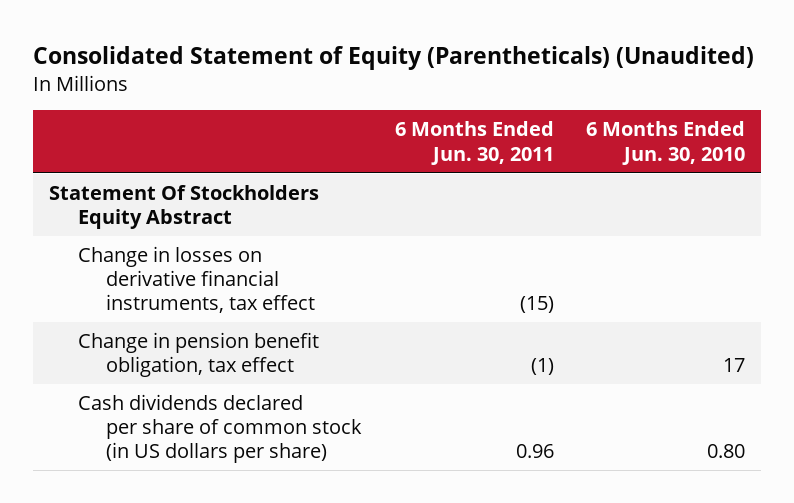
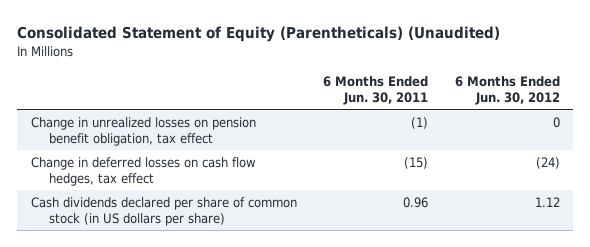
- | 6 Months Ended Jun. 30, 2011 | 6 Months Ended Jun. 30, 2010
+ | 6 Months Ended Jun. 30, 2011 | 6 Months Ended Jun. 30, 2012
- Statement Of Stockholders Equity Abstract
- Change in losses on derivative financial instruments, tax effect | (15) |
- Change in pension benefit obligation, tax effect | (1) | 17
+ Change in unrealized losses on pension benefit obligation, tax effect | (1) | 0
+ Change in deferred losses on cash flow hedges, tax effect | (15) | (24)

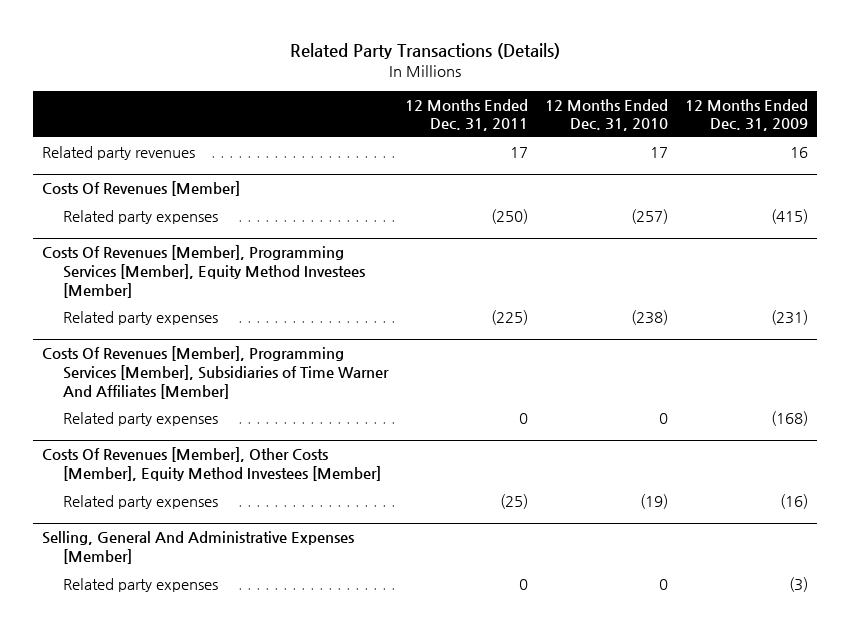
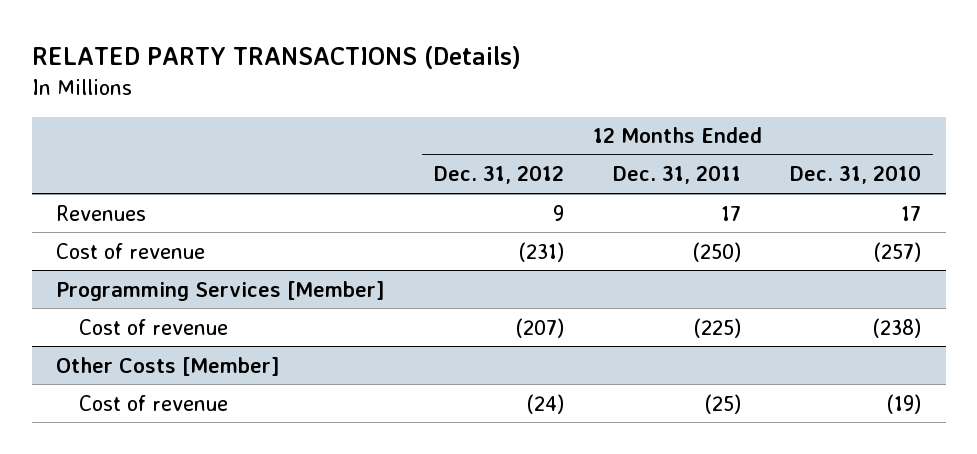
- Related Party Transactions (Details)
+ RELATED PARTY TRANSACTIONS (Details)
- | 12 Months Ended Dec. 31, 2011 | 12 Months Ended Dec. 31, 2010 | 12 Months Ended Dec. 31, 2009
+ | 12 Months Ended Dec. 31, 2012 | 12 Months Ended Dec. 31, 2011 | 12 Months Ended Dec. 31, 2010
- Related party revenues | 17 | 17 | 16
- Costs Of Revenues [Member]
- Related party expenses | (250) | (257) | (415)
- Costs Of Revenues [Member], Programming Services [Member], Equity Method Investees [Member]
- Related party expenses | (225) | (238) | (231)
- Costs Of Revenues [Member], Programming Services [Member], Subsidiaries of Time Warner And Affiliates [Member]
- Related party expenses | 0 | 0 | (168)
- Costs Of Revenues [Member], Other Costs [Member], Equity Method Investees [Member]
- Related party expenses | (25) | (19) | (16)
- Selling, General And Administrative Expenses [Member]
- Related party expenses | 0 | 0 | (3)
+ Revenues | 9 | 17 | 17
+ Cost of revenue | (231) | (250) | (257)
+ Programming Services [Member]
+ Cost of revenue | (207) | (225) | (238)
+ Other Costs [Member]
+ Cost of revenue | (24) | (25) | (19)

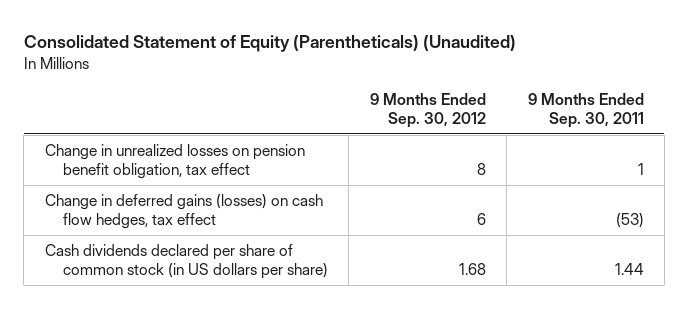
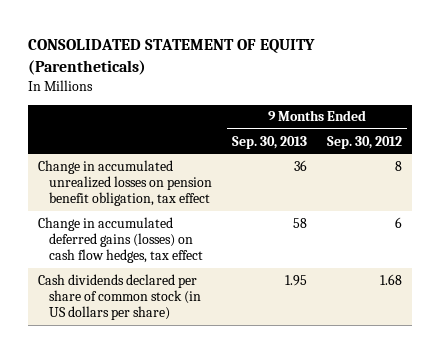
- Consolidated Statement of Equity (Parentheticals) (Unaudited)
+ CONSOLIDATED STATEMENT OF EQUITY (Parentheticals)
- | 9 Months Ended Sep. 30, 2012 | 9 Months Ended Sep. 30, 2011
+ | 9 Months Ended Sep. 30, 2013 | 9 Months Ended Sep. 30, 2012
- Change in unrealized losses on pension benefit obligation, tax effect | 8 | 1
- Change in deferred gains (losses) on cash flow hedges, tax effect | 6 | (53)
+ Change in accumulated unrealized losses on pension benefit obligation, tax effect | 36 | 8
+ Change in accumulated deferred gains (losses) on cash flow hedges, tax effect | 58 | 6

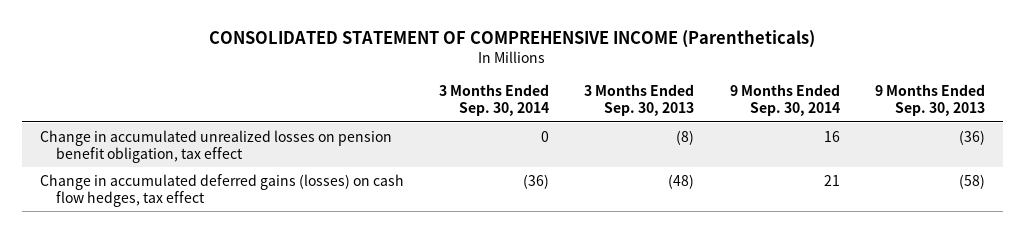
- CONSOLIDATED STATEMENT OF EQUITY (Parentheticals)
+ CONSOLIDATED STATEMENT OF COMPREHENSIVE INCOME (Parentheticals)
- | 9 Months Ended Sep. 30, 2013 | 9 Months Ended Sep. 30, 2012
+ | 3 Months Ended Sep. 30, 2014 | 3 Months Ended Sep. 30, 2013 | 9 Months Ended Sep. 30, 2014 | 9 Months Ended Sep. 30, 2013
- Change in accumulated unrealized losses on pension benefit obligation, tax effect | 36 | 8
- Change in accumulated deferred gains (losses) on cash flow hedges, tax effect | 58 | 6
- Cash dividends declared per share of common stock (in US dollars per share) | 1.95 | 1.68
+ Change in accumulated unrealized losses on pension benefit obligation, tax effect | 0 | (8) | 16 | (36)
+ Change in accumulated deferred gains (losses) on cash flow hedges, tax effect | (36) | (48) | 21 | (58)

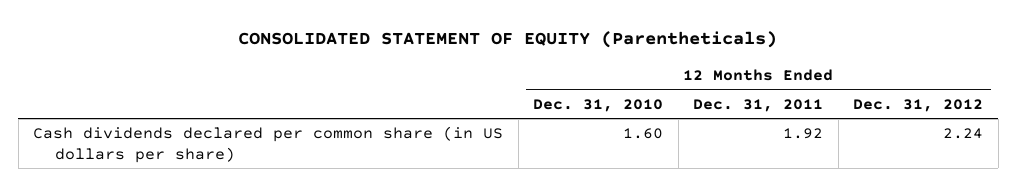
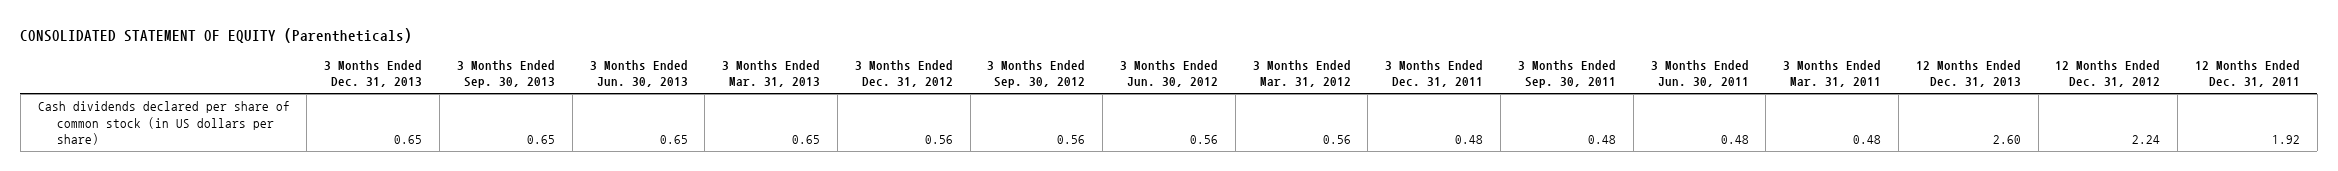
- | 12 Months Ended Dec. 31, 2010 | 12 Months Ended Dec. 31, 2011 | 12 Months Ended Dec. 31, 2012
+ | 3 Months Ended Dec. 31, 2013 | 3 Months Ended Sep. 30, 2013 | 3 Months Ended Jun. 30, 2013 | 3 Months Ended Mar. 31, 2013 | 3 Months Ended Dec. 31, 2012 | 3 Months Ended Sep. 30, 2012 | 3 Months Ended Jun. 30, 2012 | 3 Months Ended Mar. 31, 2012 | 3 Months Ended Dec. 31, 2011 | 3 Months Ended Sep. 30, 2011 | 3 Months Ended Jun. 30, 2011 | 3 Months Ended Mar. 31, 2011 | 12 Months Ended Dec. 31, 2013 | 12 Months Ended Dec. 31, 2012 | 12 Months Ended Dec. 31, 2011
- Cash dividends declared per common share (in US dollars per share) | 1.60 | 1.92 | 2.24
+ Cash dividends declared per share of common stock (in US dollars per share) | 0.65 | 0.65 | 0.65 | 0.65 | 0.56 | 0.56 | 0.56 | 0.56 | 0.48 | 0.48 | 0.48 | 0.48 | 2.60 | 2.24 | 1.92

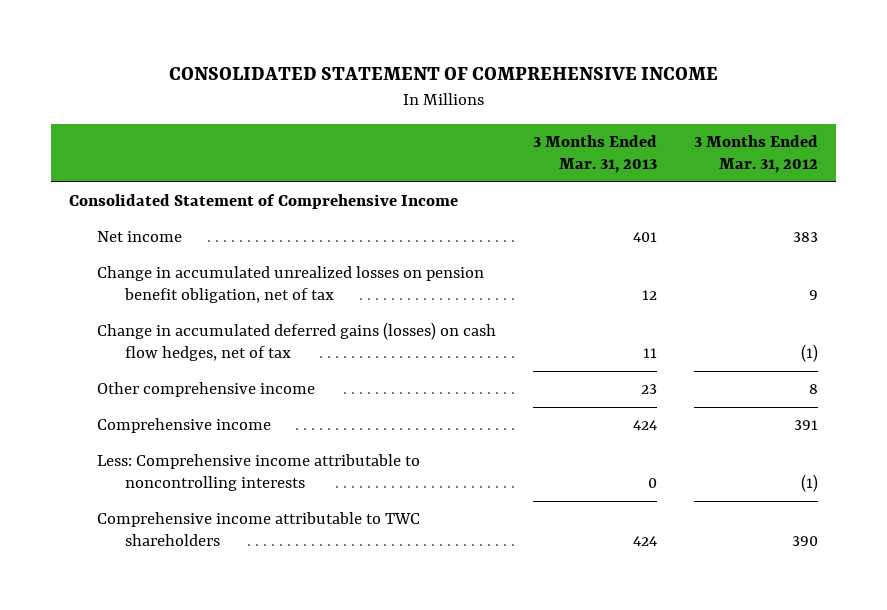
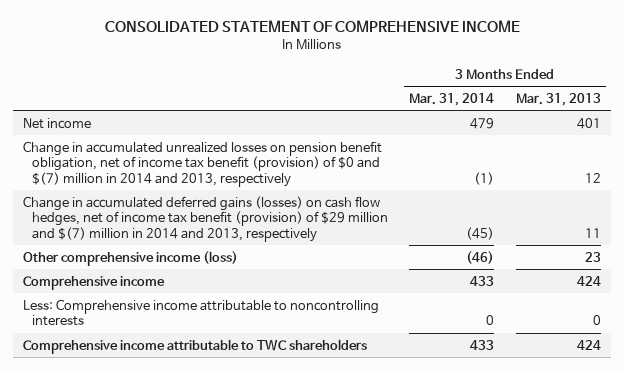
- | 3 Months Ended Mar. 31, 2013 | 3 Months Ended Mar. 31, 2012
+ | 3 Months Ended Mar. 31, 2014 | 3 Months Ended Mar. 31, 2013
- Consolidated Statement of Comprehensive Income
- Change in accumulated unrealized losses on pension benefit obligation, net of tax | 12 | 9
- Change in accumulated deferred gains (losses) on cash flow hedges, net of tax | 11 | (1)
- Other comprehensive income | 23 | 8
+ Change in accumulated unrealized losses on pension benefit obligation, net of income tax benefit (provision) of $0 and $(7) million in 2014 and 2013, respectively | (1) | 12
+ Change in accumulated deferred gains (losses) on cash flow hedges, net of income tax benefit (provision) of $29 million and $(7) million in 2014 and 2013, respectively | (45) | 11
+ Other comprehensive income (loss) | (46) | 23

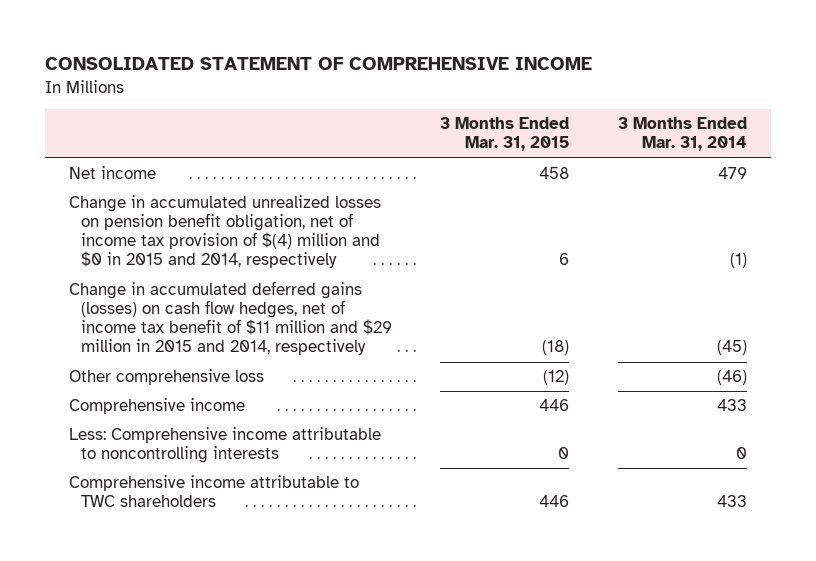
- | 3 Months Ended Mar. 31, 2014 | 3 Months Ended Mar. 31, 2013
+ | 3 Months Ended Mar. 31, 2015 | 3 Months Ended Mar. 31, 2014
- Change in accumulated unrealized losses on pension benefit obligation, net of income tax benefit (provision) of $0 and $(7) million in 2014 and 2013, respectively | (1) | 12
- Change in accumulated deferred gains (losses) on cash flow hedges, net of income tax benefit (provision) of $29 million and $(7) million in 2014 and 2013, respectively | (45) | 11
- Other comprehensive income (loss) | (46) | 23
+ Change in accumulated unrealized losses on pension benefit obligation, net of income tax provision of $(4) million and $0 in 2015 and 2014, respectively | 6 | (1)
+ Change in accumulated deferred gains (losses) on cash flow hedges, net of income tax benefit of $11 million and $29 million in 2015 and 2014, respectively | (18) | (45)
+ Other comprehensive loss | (12) | (46)

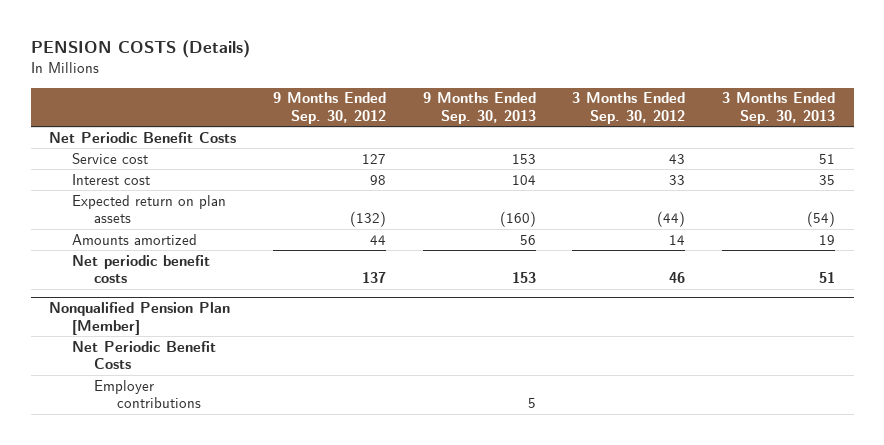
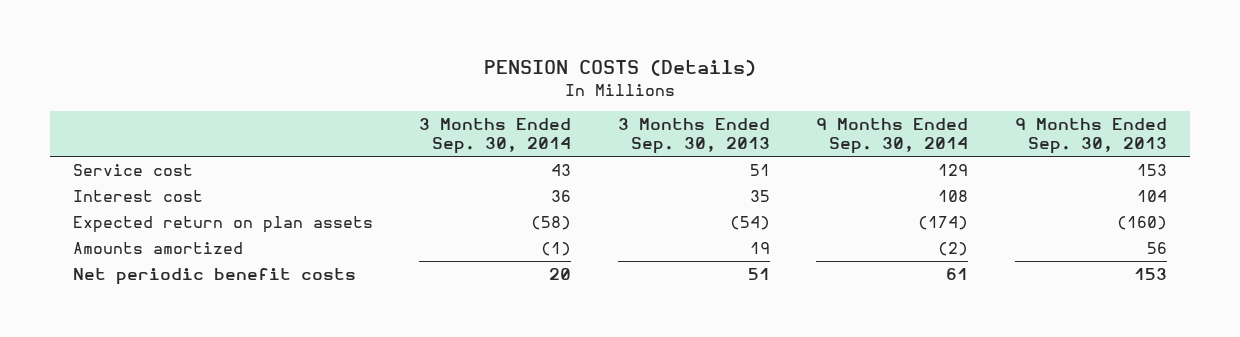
- | 9 Months Ended Sep. 30, 2012 | 9 Months Ended Sep. 30, 2013 | 3 Months Ended Sep. 30, 2012 | 3 Months Ended Sep. 30, 2013
+ | 3 Months Ended Sep. 30, 2014 | 3 Months Ended Sep. 30, 2013 | 9 Months Ended Sep. 30, 2014 | 9 Months Ended Sep. 30, 2013
- Net Periodic Benefit Costs
- Nonqualified Pension Plan [Member]
- Net Periodic Benefit Costs
- Employer contributions | | 5 | |

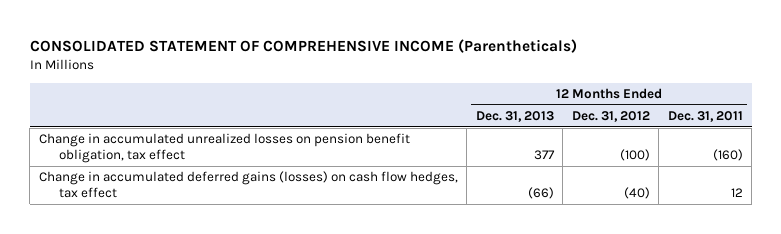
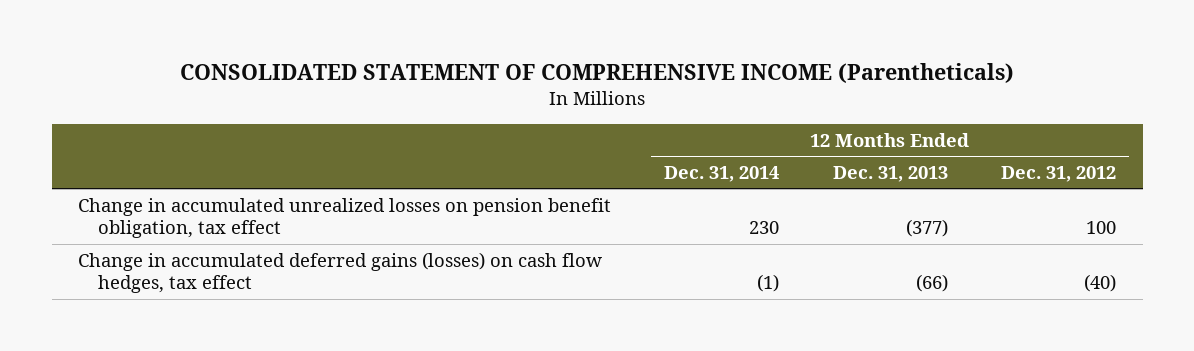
- | 12 Months Ended Dec. 31, 2013 | 12 Months Ended Dec. 31, 2012 | 12 Months Ended Dec. 31, 2011
+ | 12 Months Ended Dec. 31, 2014 | 12 Months Ended Dec. 31, 2013 | 12 Months Ended Dec. 31, 2012
- Change in accumulated unrealized losses on pension benefit obligation, tax effect | 377 | (100) | (160)
+ Change in accumulated unrealized losses on pension benefit obligation, tax effect | 230 | (377) | 100

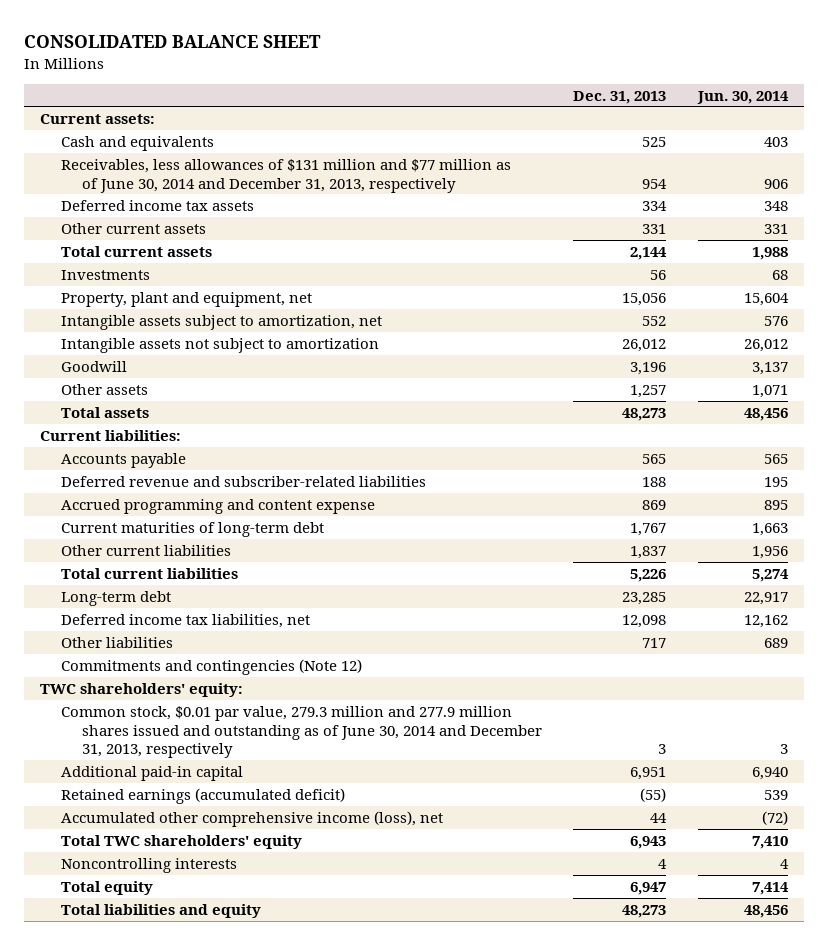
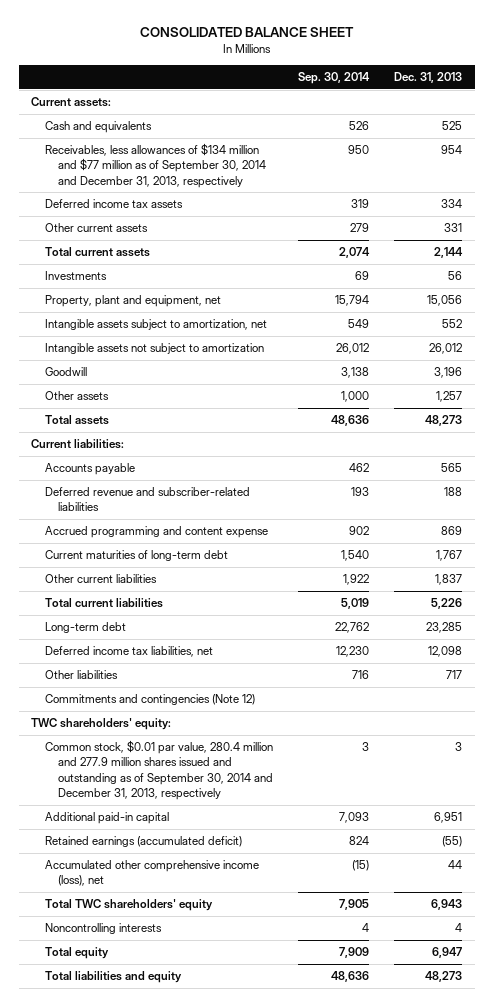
- | Dec. 31, 2013 | Jun. 30, 2014
+ | Sep. 30, 2014 | Dec. 31, 2013
- Receivables, less allowances of $131 million and $77 million as of June 30, 2014 and December 31, 2013, respectively | 954 | 906
+ Receivables, less allowances of $134 million and $77 million as of September 30, 2014 and December 31, 2013, respectively | 950 | 954
- Common stock, $0.01 par value, 279.3 million and 277.9 million shares issued and outstanding as of June 30, 2014 and December 31, 2013, respectively | 3 | 3
+ Common stock, $0.01 par value, 280.4 million and 277.9 million shares issued and outstanding as of September 30, 2014 and December 31, 2013, respectively | 3 | 3

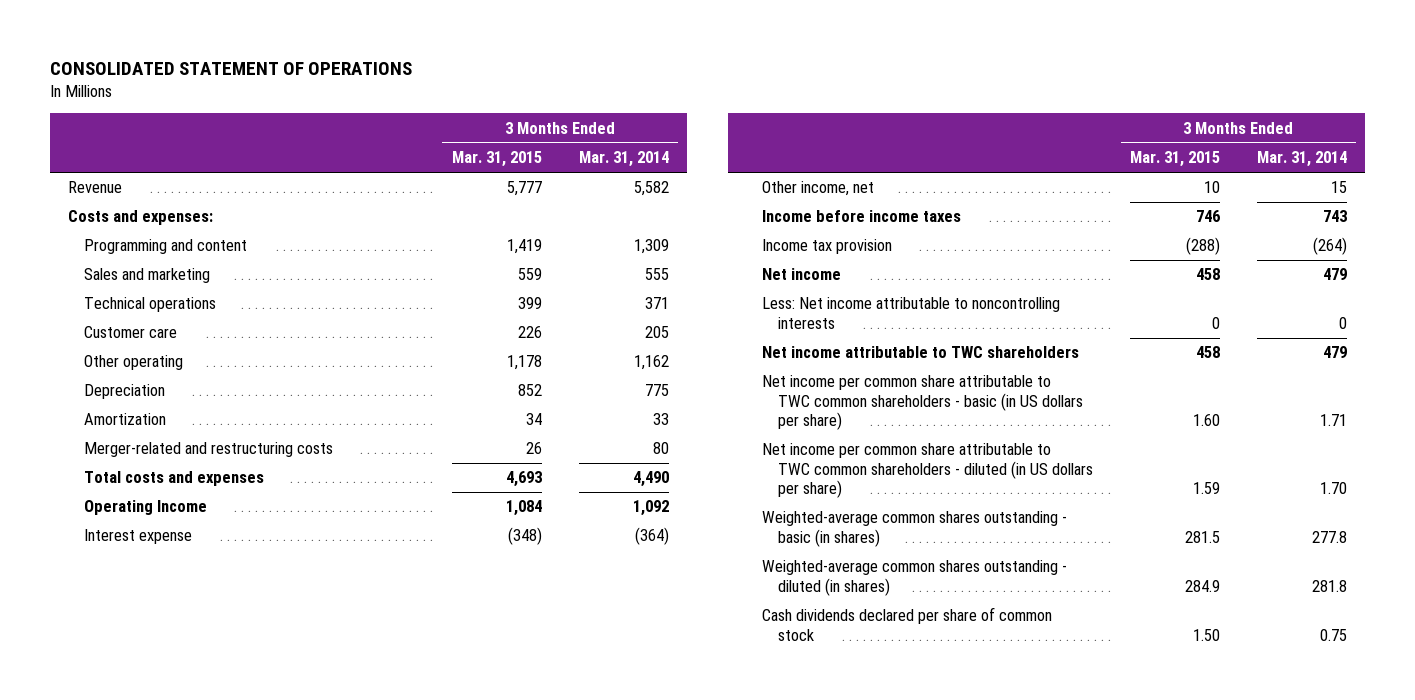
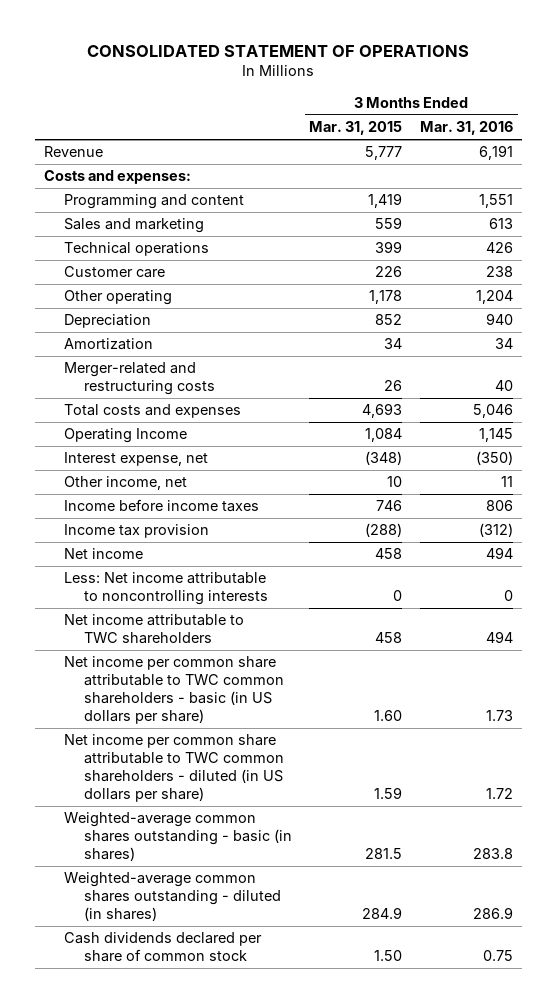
- | 3 Months Ended Mar. 31, 2015 | 3 Months Ended Mar. 31, 2014
+ | 3 Months Ended Mar. 31, 2015 | 3 Months Ended Mar. 31, 2016
- Interest expense | (348) | (364)
+ Interest expense, net | (348) | (350)

